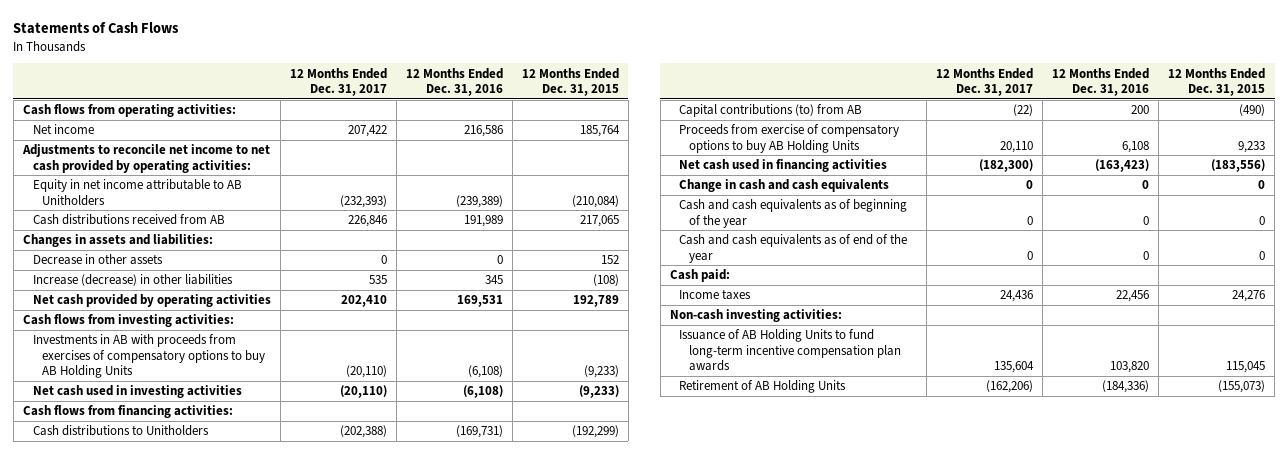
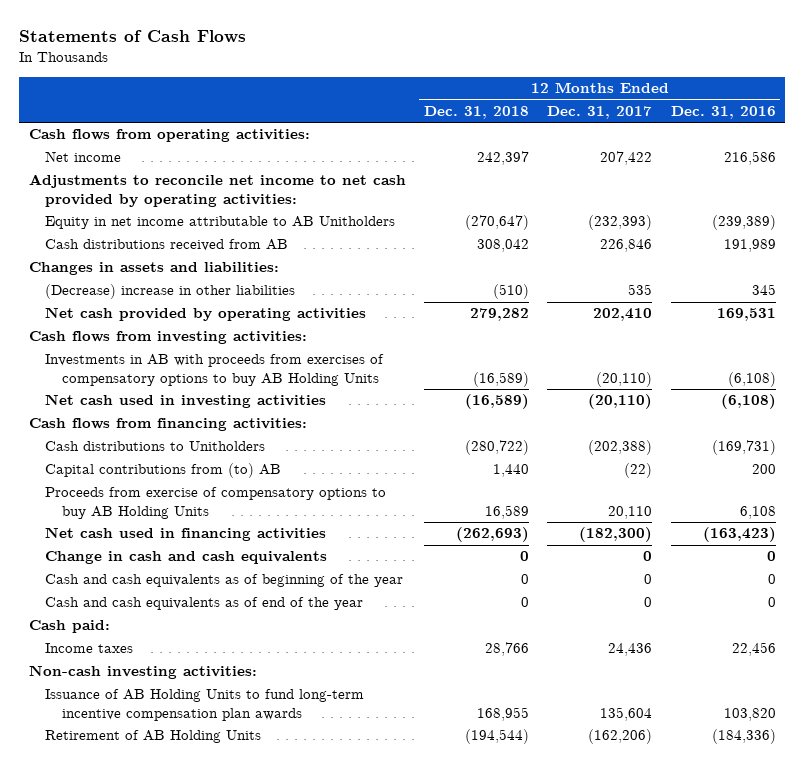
- | 12 Months Ended Dec. 31, 2017 | 12 Months Ended Dec. 31, 2016 | 12 Months Ended Dec. 31, 2015
+ | 12 Months Ended Dec. 31, 2018 | 12 Months Ended Dec. 31, 2017 | 12 Months Ended Dec. 31, 2016
- Decrease in other assets | 0 | 0 | 152
- Increase (decrease) in other liabilities | 535 | 345 | (108)
+ (Decrease) increase in other liabilities | (510) | 535 | 345
- Capital contributions (to) from AB | (22) | 200 | (490)
+ Capital contributions from (to) AB | 1,440 | (22) | 200

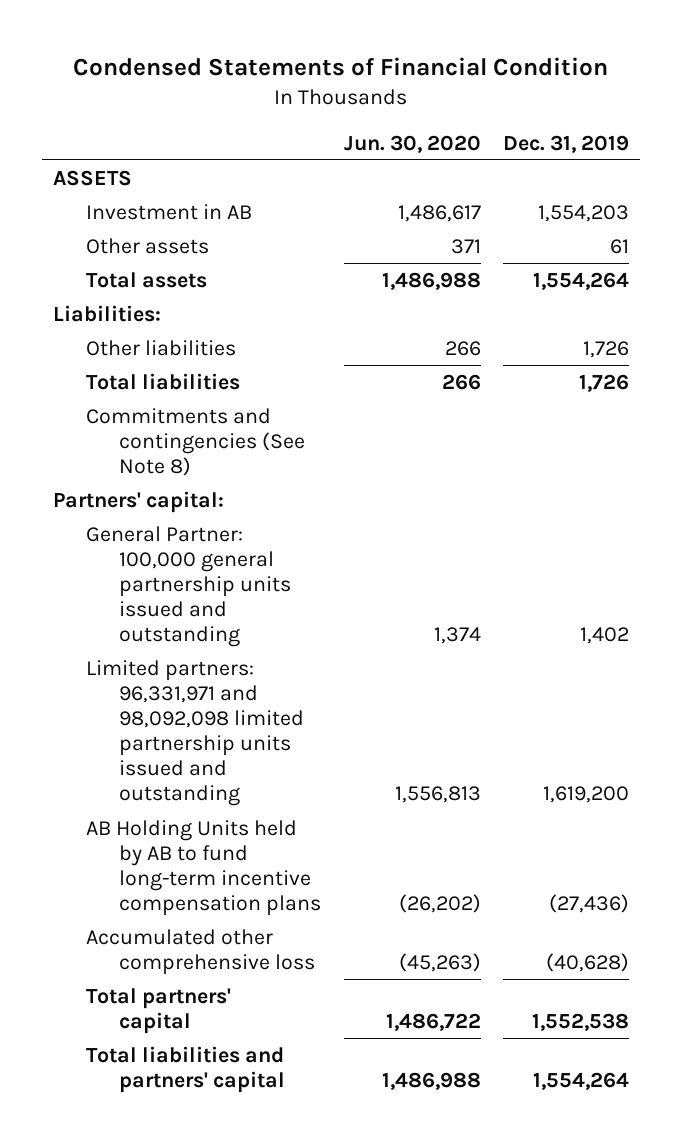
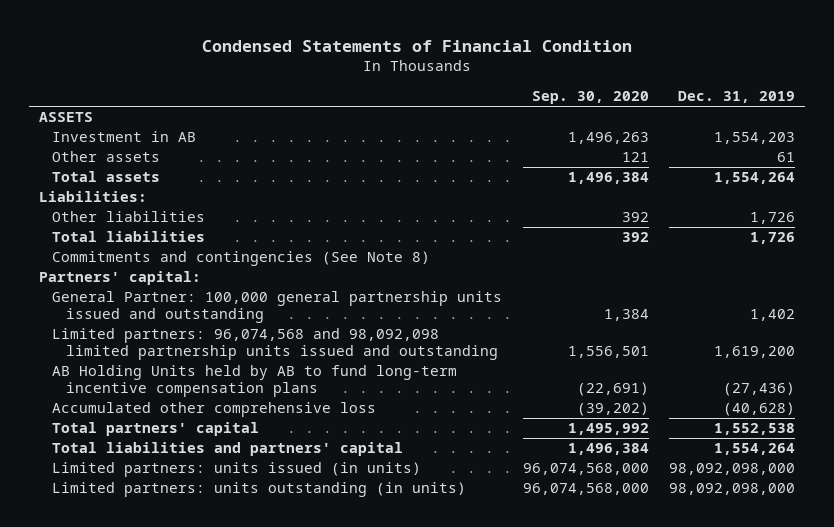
- | Jun. 30, 2020 | Dec. 31, 2019
+ | Sep. 30, 2020 | Dec. 31, 2019
- Limited partners: 96,331,971 and 98,092,098 limited partnership units issued and outstanding | 1,556,813 | 1,619,200
+ Limited partners: 96,074,568 and 98,092,098 limited partnership units issued and outstanding | 1,556,501 | 1,619,200
+ Limited partners: units issued (in units) | 96,074,568,000 | 98,092,098,000
+ Limited partners: units outstanding (in units) | 96,074,568,000 | 98,092,098,000

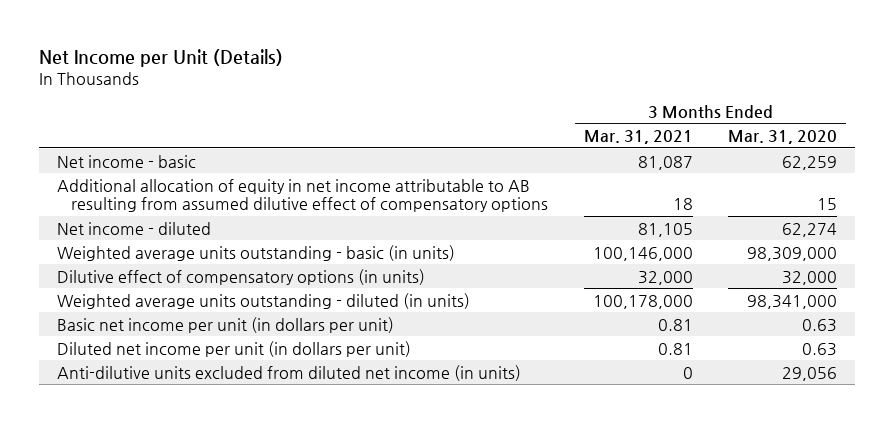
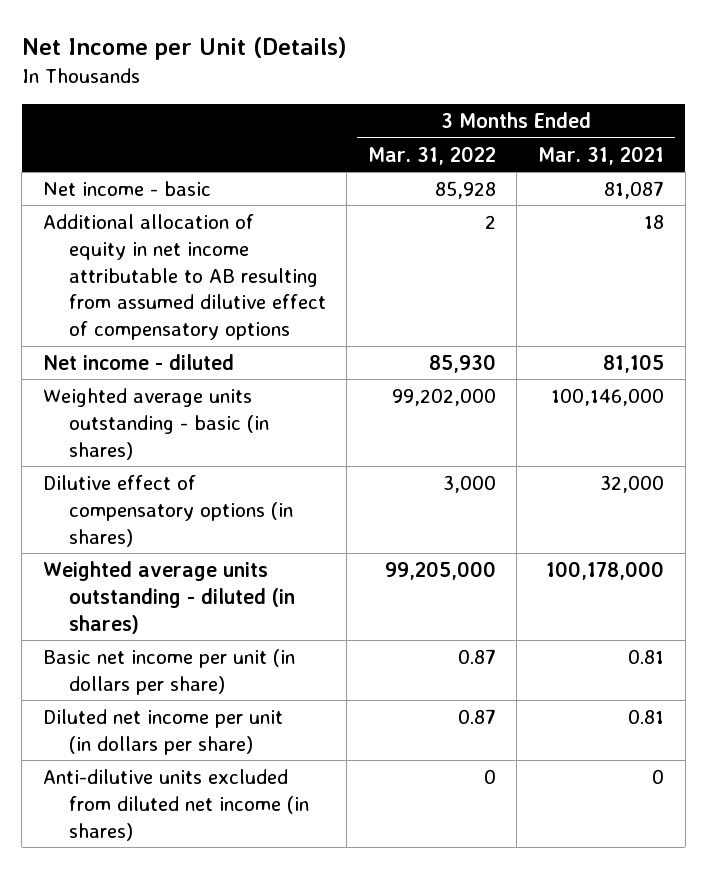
- | 3 Months Ended Mar. 31, 2021 | 3 Months Ended Mar. 31, 2020
+ | 3 Months Ended Mar. 31, 2022 | 3 Months Ended Mar. 31, 2021
- Weighted average units outstanding - basic (in units) | 100,146,000 | 98,309,000
- Dilutive effect of compensatory options (in units) | 32,000 | 32,000
- Weighted average units outstanding - diluted (in units) | 100,178,000 | 98,341,000
- Basic net income per unit (in dollars per unit) | 0.81 | 0.63
- Diluted net income per unit (in dollars per unit) | 0.81 | 0.63
- Anti-dilutive units excluded from diluted net income (in units) | 0 | 29,056
+ Weighted average units outstanding - basic (in shares) | 99,202,000 | 100,146,000
+ Dilutive effect of compensatory options (in shares) | 3,000 | 32,000
+ Weighted average units outstanding - diluted (in shares) | 99,205,000 | 100,178,000
+ Basic net income per unit (in dollars per share) | 0.87 | 0.81
+ Diluted net income per unit (in dollars per share) | 0.87 | 0.81
+ Anti-dilutive units excluded from diluted net income (in shares) | 0 | 0

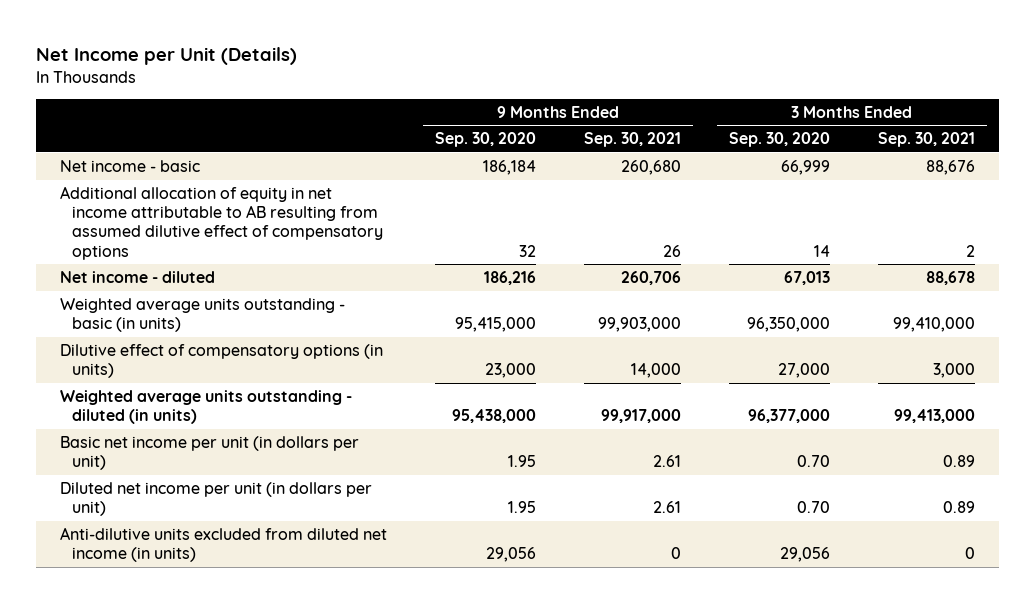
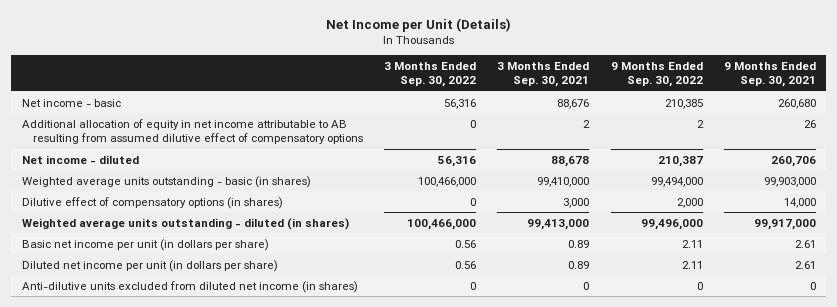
- | 9 Months Ended Sep. 30, 2020 | 9 Months Ended Sep. 30, 2021 | 3 Months Ended Sep. 30, 2020 | 3 Months Ended Sep. 30, 2021
+ | 3 Months Ended Sep. 30, 2022 | 3 Months Ended Sep. 30, 2021 | 9 Months Ended Sep. 30, 2022 | 9 Months Ended Sep. 30, 2021
- Weighted average units outstanding - basic (in units) | 95,415,000 | 99,903,000 | 96,350,000 | 99,410,000
- Dilutive effect of compensatory options (in units) | 23,000 | 14,000 | 27,000 | 3,000
- Weighted average units outstanding - diluted (in units) | 95,438,000 | 99,917,000 | 96,377,000 | 99,413,000
- Basic net income per unit (in dollars per unit) | 1.95 | 2.61 | 0.70 | 0.89
- Diluted net income per unit (in dollars per unit) | 1.95 | 2.61 | 0.70 | 0.89
- Anti-dilutive units excluded from diluted net income (in units) | 29,056 | 0 | 29,056 | 0
+ Weighted average units outstanding - basic (in shares) | 100,466,000 | 99,410,000 | 99,494,000 | 99,903,000
+ Dilutive effect of compensatory options (in shares) | 0 | 3,000 | 2,000 | 14,000
+ Weighted average units outstanding - diluted (in shares) | 100,466,000 | 99,413,000 | 99,496,000 | 99,917,000
+ Basic net income per unit (in dollars per share) | 0.56 | 0.89 | 2.11 | 2.61
+ Diluted net income per unit (in dollars per share) | 0.56 | 0.89 | 2.11 | 2.61
+ Anti-dilutive units excluded from diluted net income (in shares) | 0 | 0 | 0 | 0

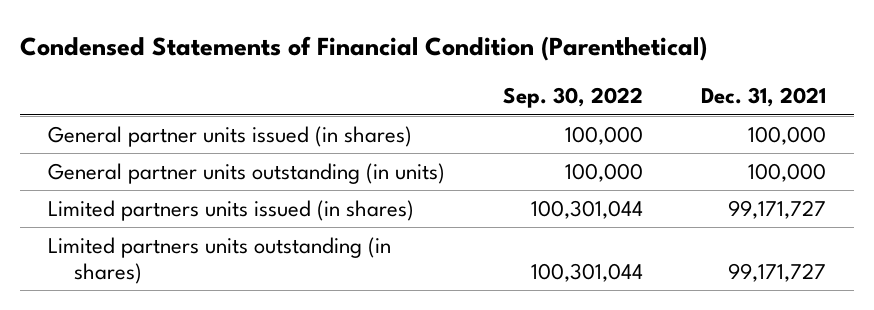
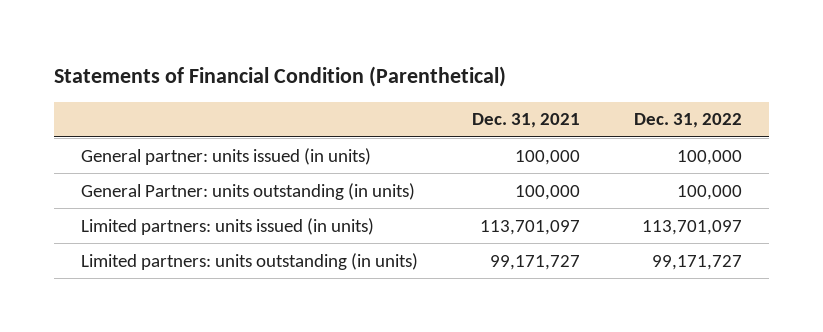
- Condensed Statements of Financial Condition (Parenthetical)
+ Statements of Financial Condition (Parenthetical)
- | Sep. 30, 2022 | Dec. 31, 2021
+ | Dec. 31, 2021 | Dec. 31, 2022
- General partner units issued (in shares) | 100,000 | 100,000
- General partner units outstanding (in units) | 100,000 | 100,000
- Limited partners units issued (in shares) | 100,301,044 | 99,171,727
- Limited partners units outstanding (in shares) | 100,301,044 | 99,171,727
+ General partner: units issued (in units) | 100,000 | 100,000
+ General Partner: units outstanding (in units) | 100,000 | 100,000
+ Limited partners: units issued (in units) | 113,701,097 | 113,701,097
+ Limited partners: units outstanding (in units) | 99,171,727 | 99,171,727

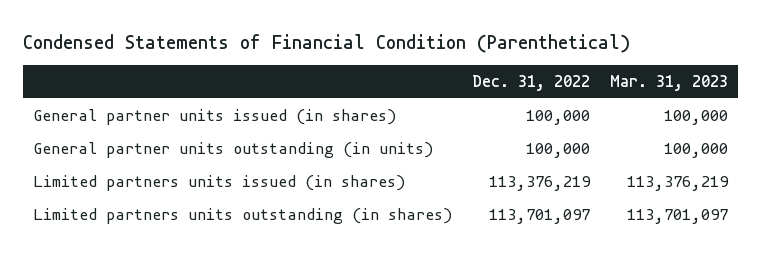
- Statements of Financial Condition (Parenthetical)
+ Condensed Statements of Financial Condition (Parenthetical)
- | Dec. 31, 2021 | Dec. 31, 2022
+ | Dec. 31, 2022 | Mar. 31, 2023
- General partner: units issued (in units) | 100,000 | 100,000
- General Partner: units outstanding (in units) | 100,000 | 100,000
- Limited partners: units issued (in units) | 113,701,097 | 113,701,097
- Limited partners: units outstanding (in units) | 99,171,727 | 99,171,727
+ General partner units issued (in shares) | 100,000 | 100,000
+ General partner units outstanding (in units) | 100,000 | 100,000
+ Limited partners units issued (in shares) | 113,376,219 | 113,376,219
+ Limited partners units outstanding (in shares) | 113,701,097 | 113,701,097

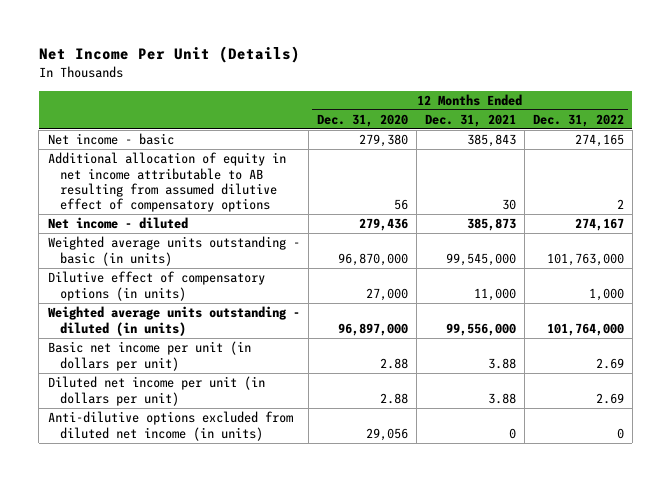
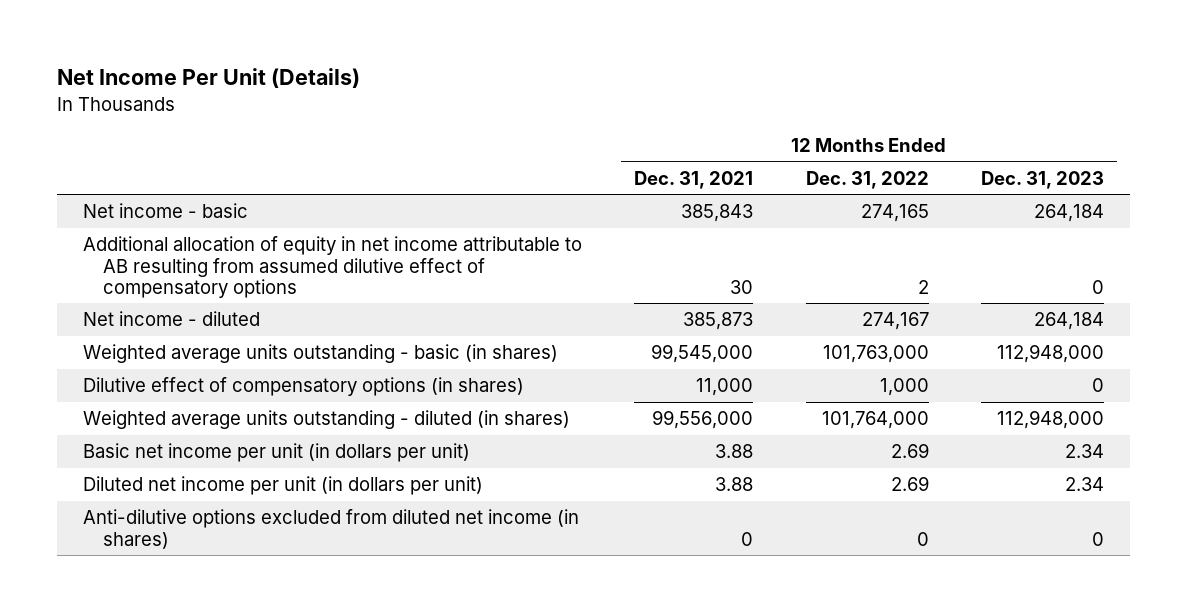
- | 12 Months Ended Dec. 31, 2020 | 12 Months Ended Dec. 31, 2021 | 12 Months Ended Dec. 31, 2022
+ | 12 Months Ended Dec. 31, 2021 | 12 Months Ended Dec. 31, 2022 | 12 Months Ended Dec. 31, 2023
- Weighted average units outstanding - basic (in units) | 96,870,000 | 99,545,000 | 101,763,000
- Dilutive effect of compensatory options (in units) | 27,000 | 11,000 | 1,000
- Weighted average units outstanding - diluted (in units) | 96,897,000 | 99,556,000 | 101,764,000
+ Weighted average units outstanding - basic (in shares) | 99,545,000 | 101,763,000 | 112,948,000
+ Dilutive effect of compensatory options (in shares) | 11,000 | 1,000 | 0
+ Weighted average units outstanding - diluted (in shares) | 99,556,000 | 101,764,000 | 112,948,000
- Anti-dilutive options excluded from diluted net income (in units) | 29,056 | 0 | 0
+ Anti-dilutive options excluded from diluted net income (in shares) | 0 | 0 | 0

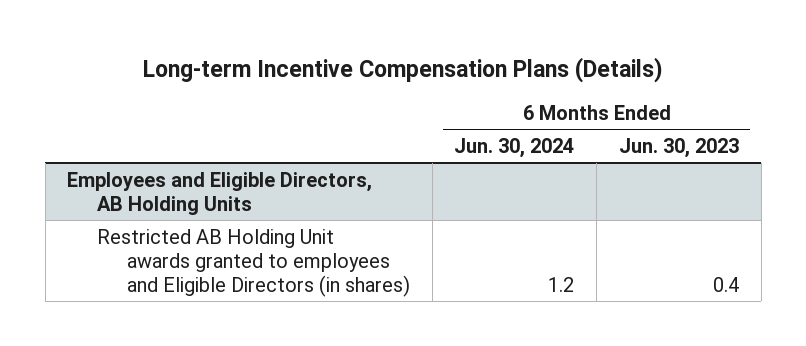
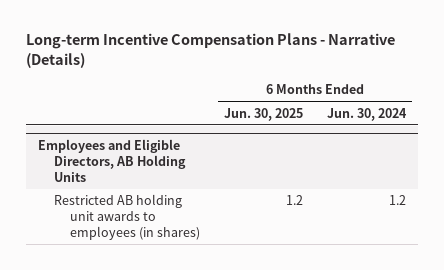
- Long-term Incentive Compensation Plans (Details)
+ Long-term Incentive Compensation Plans - Narrative (Details)
- | 6 Months Ended Jun. 30, 2024 | 6 Months Ended Jun. 30, 2023
+ | 6 Months Ended Jun. 30, 2025 | 6 Months Ended Jun. 30, 2024
@ Employees and Eligible Directors, AB Holding Units
- Restricted AB Holding Unit awards granted to employees and Eligible Directors (in shares) | 1.2 | 0.4
+ Restricted AB holding unit awards to employees (in shares) | 1.2 | 1.2

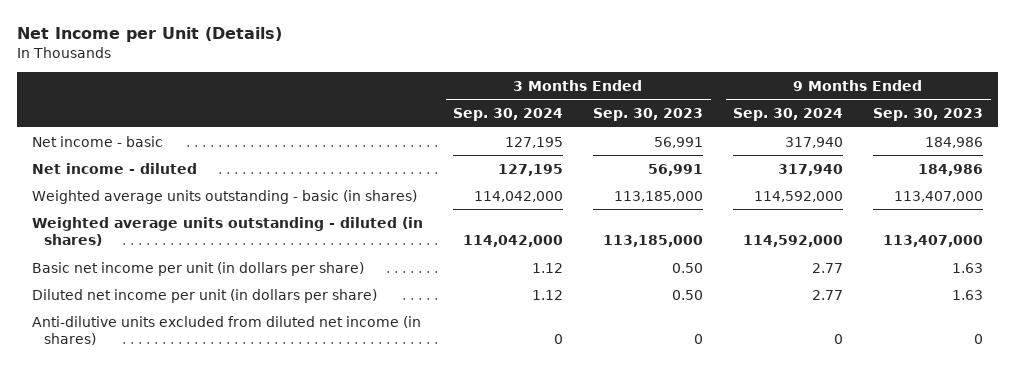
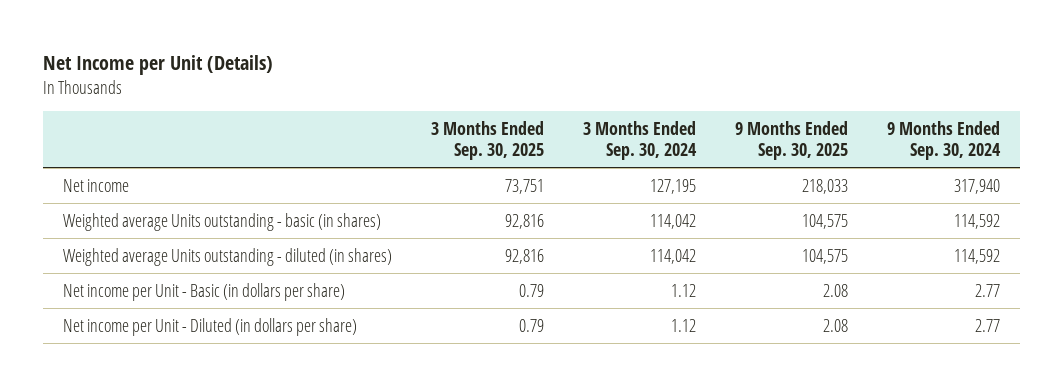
- | 3 Months Ended Sep. 30, 2024 | 3 Months Ended Sep. 30, 2023 | 9 Months Ended Sep. 30, 2024 | 9 Months Ended Sep. 30, 2023
+ | 3 Months Ended Sep. 30, 2025 | 3 Months Ended Sep. 30, 2024 | 9 Months Ended Sep. 30, 2025 | 9 Months Ended Sep. 30, 2024
- Net income - basic | 127,195 | 56,991 | 317,940 | 184,986
- Net income - diluted | 127,195 | 56,991 | 317,940 | 184,986
- Weighted average units outstanding - basic (in shares) | 114,042,000 | 113,185,000 | 114,592,000 | 113,407,000
- Weighted average units outstanding - diluted (in shares) | 114,042,000 | 113,185,000 | 114,592,000 | 113,407,000
- Basic net income per unit (in dollars per share) | 1.12 | 0.50 | 2.77 | 1.63
- Diluted net income per unit (in dollars per share) | 1.12 | 0.50 | 2.77 | 1.63
- Anti-dilutive units excluded from diluted net income (in shares) | 0 | 0 | 0 | 0
+ Net income | 73,751 | 127,195 | 218,033 | 317,940
+ Weighted average Units outstanding - basic (in shares) | 92,816 | 114,042 | 104,575 | 114,592
+ Weighted average Units outstanding - diluted (in shares) | 92,816 | 114,042 | 104,575 | 114,592
+ Net income per Unit - Basic (in dollars per share) | 0.79 | 1.12 | 2.08 | 2.77
+ Net income per Unit - Diluted (in dollars per share) | 0.79 | 1.12 | 2.08 | 2.77

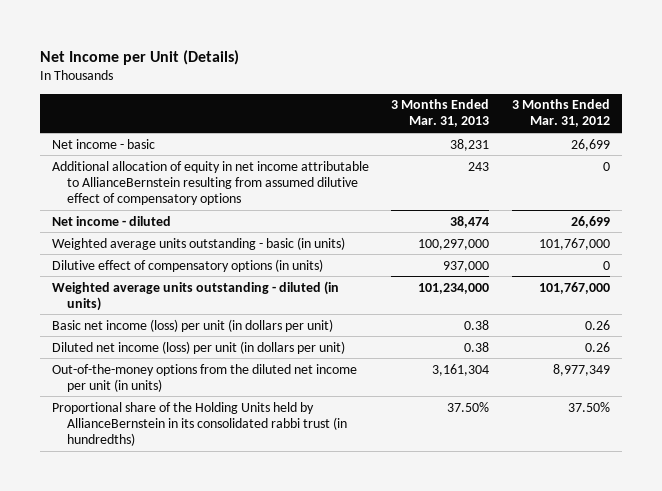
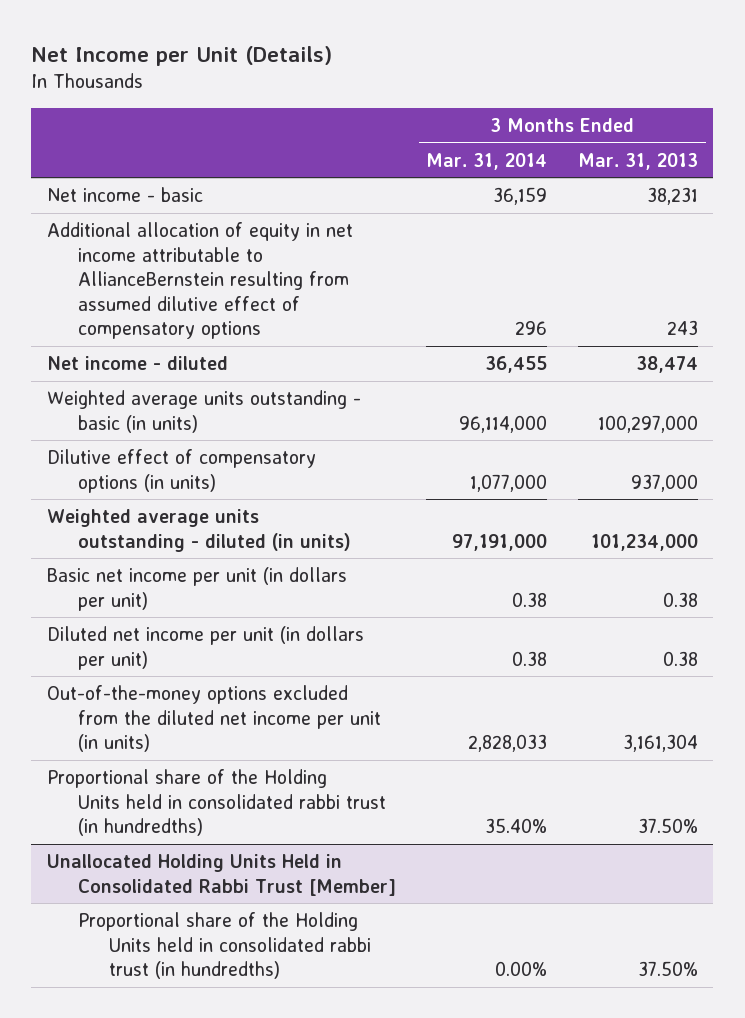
- | 3 Months Ended Mar. 31, 2013 | 3 Months Ended Mar. 31, 2012
+ | 3 Months Ended Mar. 31, 2014 | 3 Months Ended Mar. 31, 2013
- Basic net income (loss) per unit (in dollars per unit) | 0.38 | 0.26
- Diluted net income (loss) per unit (in dollars per unit) | 0.38 | 0.26
- Out-of-the-money options from the diluted net income per unit (in units) | 3,161,304 | 8,977,349
- Proportional share of the Holding Units held by AllianceBernstein in its consolidated rabbi trust (in hundredths) | 37.50% | 37.50%
+ Basic net income per unit (in dollars per unit) | 0.38 | 0.38
+ Diluted net income per unit (in dollars per unit) | 0.38 | 0.38
+ Out-of-the-money options excluded from the diluted net income per unit (in units) | 2,828,033 | 3,161,304
+ Proportional share of the Holding Units held in consolidated rabbi trust (in hundredths) | 35.40% | 37.50%
+ Unallocated Holding Units Held in Consolidated Rabbi Trust [Member]
+ Proportional share of the Holding Units held in consolidated rabbi trust (in hundredths) | 0.00% | 37.50%

